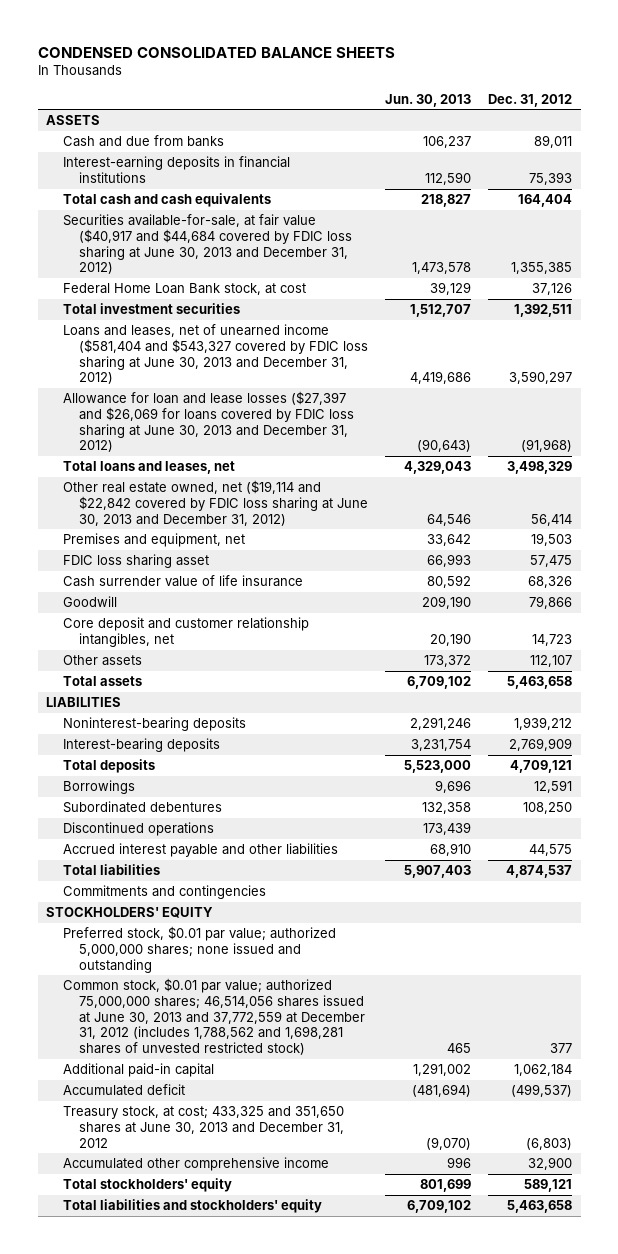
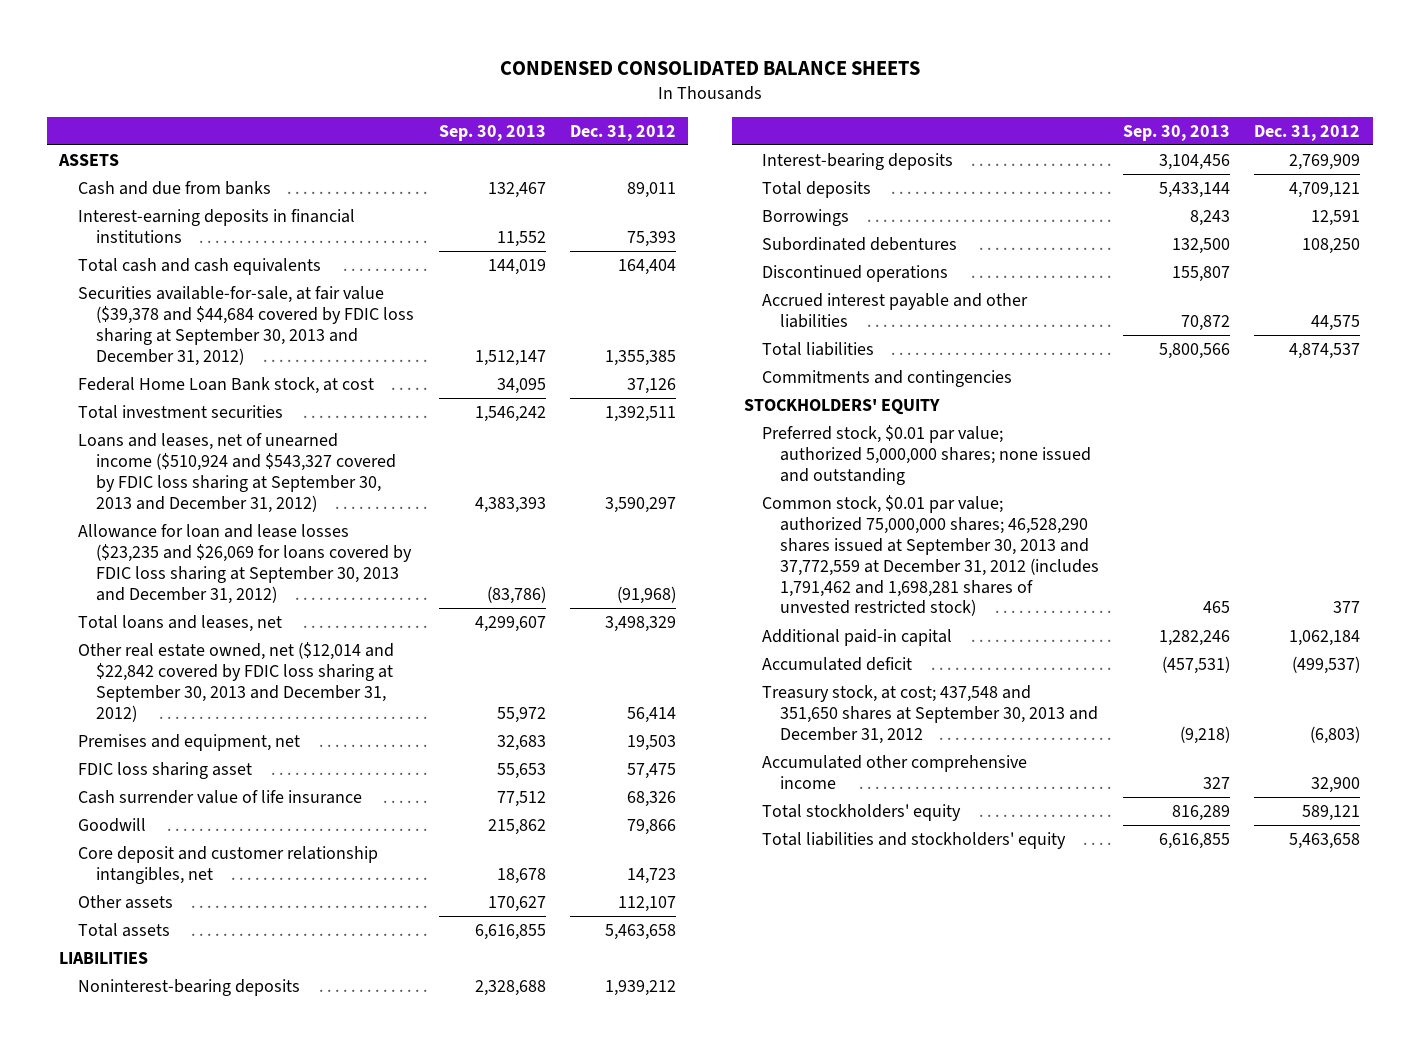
- | Jun. 30, 2013 | Dec. 31, 2012
+ | Sep. 30, 2013 | Dec. 31, 2012
- Securities available-for-sale, at fair value ($40,917 and $44,684 covered by FDIC loss sharing at June 30, 2013 and December 31, 2012) | 1,473,578 | 1,355,385
+ Securities available-for-sale, at fair value ($39,378 and $44,684 covered by FDIC loss sharing at September 30, 2013 and December 31, 2012) | 1,512,147 | 1,355,385
- Loans and leases, net of unearned income ($581,404 and $543,327 covered by FDIC loss sharing at June 30, 2013 and December 31, 2012) | 4,419,686 | 3,590,297
- Allowance for loan and lease losses ($27,397 and $26,069 for loans covered by FDIC loss sharing at June 30, 2013 and December 31, 2012) | (90,643) | (91,968)
+ Loans and leases, net of unearned income ($510,924 and $543,327 covered by FDIC loss sharing at September 30, 2013 and December 31, 2012) | 4,383,393 | 3,590,297
+ Allowance for loan and lease losses ($23,235 and $26,069 for loans covered by FDIC loss sharing at September 30, 2013 and December 31, 2012) | (83,786) | (91,968)
- Other real estate owned, net ($19,114 and $22,842 covered by FDIC loss sharing at June 30, 2013 and December 31, 2012) | 64,546 | 56,414
+ Other real estate owned, net ($12,014 and $22,842 covered by FDIC loss sharing at September 30, 2013 and December 31, 2012) | 55,972 | 56,414
- Common stock, $0.01 par value; authorized 75,000,000 shares; 46,514,056 shares issued at June 30, 2013 and 37,772,559 at December 31, 2012 (includes 1,788,562 and 1,698,281 shares of unvested restricted stock) | 465 | 377
+ Common stock, $0.01 par value; authorized 75,000,000 shares; 46,528,290 shares issued at September 30, 2013 and 37,772,559 at December 31, 2012 (includes 1,791,462 and 1,698,281 shares of unvested restricted stock) | 465 | 377
- Treasury stock, at cost; 433,325 and 351,650 shares at June 30, 2013 and December 31, 2012 | (9,070) | (6,803)
+ Treasury stock, at cost; 437,548 and 351,650 shares at September 30, 2013 and December 31, 2012 | (9,218) | (6,803)

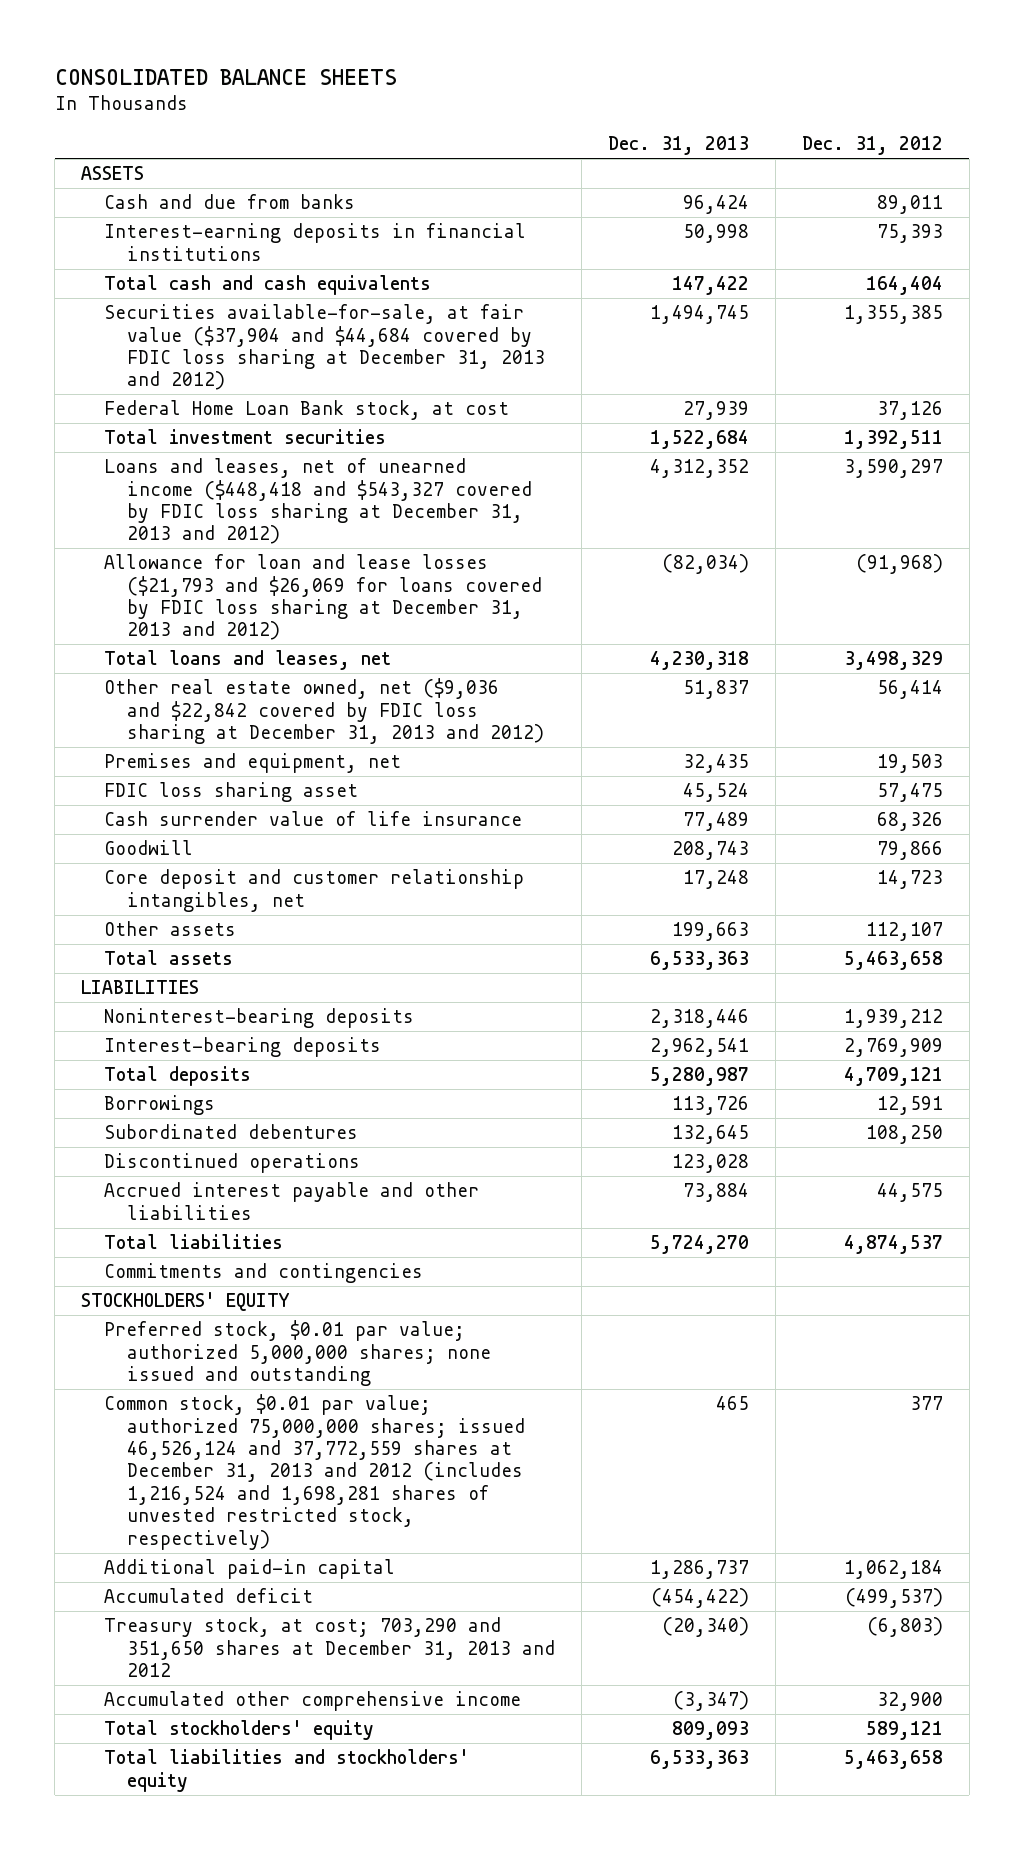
- CONDENSED CONSOLIDATED BALANCE SHEETS
+ CONSOLIDATED BALANCE SHEETS
- | Sep. 30, 2013 | Dec. 31, 2012
+ | Dec. 31, 2013 | Dec. 31, 2012
- Securities available-for-sale, at fair value ($39,378 and $44,684 covered by FDIC loss sharing at September 30, 2013 and December 31, 2012) | 1,512,147 | 1,355,385
+ Securities available-for-sale, at fair value ($37,904 and $44,684 covered by FDIC loss sharing at December 31, 2013 and 2012) | 1,494,745 | 1,355,385
- Loans and leases, net of unearned income ($510,924 and $543,327 covered by FDIC loss sharing at September 30, 2013 and December 31, 2012) | 4,383,393 | 3,590,297
- Allowance for loan and lease losses ($23,235 and $26,069 for loans covered by FDIC loss sharing at September 30, 2013 and December 31, 2012) | (83,786) | (91,968)
+ Loans and leases, net of unearned income ($448,418 and $543,327 covered by FDIC loss sharing at December 31, 2013 and 2012) | 4,312,352 | 3,590,297
+ Allowance for loan and lease losses ($21,793 and $26,069 for loans covered by FDIC loss sharing at December 31, 2013 and 2012) | (82,034) | (91,968)
- Other real estate owned, net ($12,014 and $22,842 covered by FDIC loss sharing at September 30, 2013 and December 31, 2012) | 55,972 | 56,414
+ Other real estate owned, net ($9,036 and $22,842 covered by FDIC loss sharing at December 31, 2013 and 2012) | 51,837 | 56,414
- Common stock, $0.01 par value; authorized 75,000,000 shares; 46,528,290 shares issued at September 30, 2013 and 37,772,559 at December 31, 2012 (includes 1,791,462 and 1,698,281 shares of unvested restricted stock) | 465 | 377
+ Common stock, $0.01 par value; authorized 75,000,000 shares; issued 46,526,124 and 37,772,559 shares at December 31, 2013 and 2012 (includes 1,216,524 and 1,698,281 shares of unvested restricted stock, respectively) | 465 | 377
- Treasury stock, at cost; 437,548 and 351,650 shares at September 30, 2013 and December 31, 2012 | (9,218) | (6,803)
+ Treasury stock, at cost; 703,290 and 351,650 shares at December 31, 2013 and 2012 | (20,340) | (6,803)

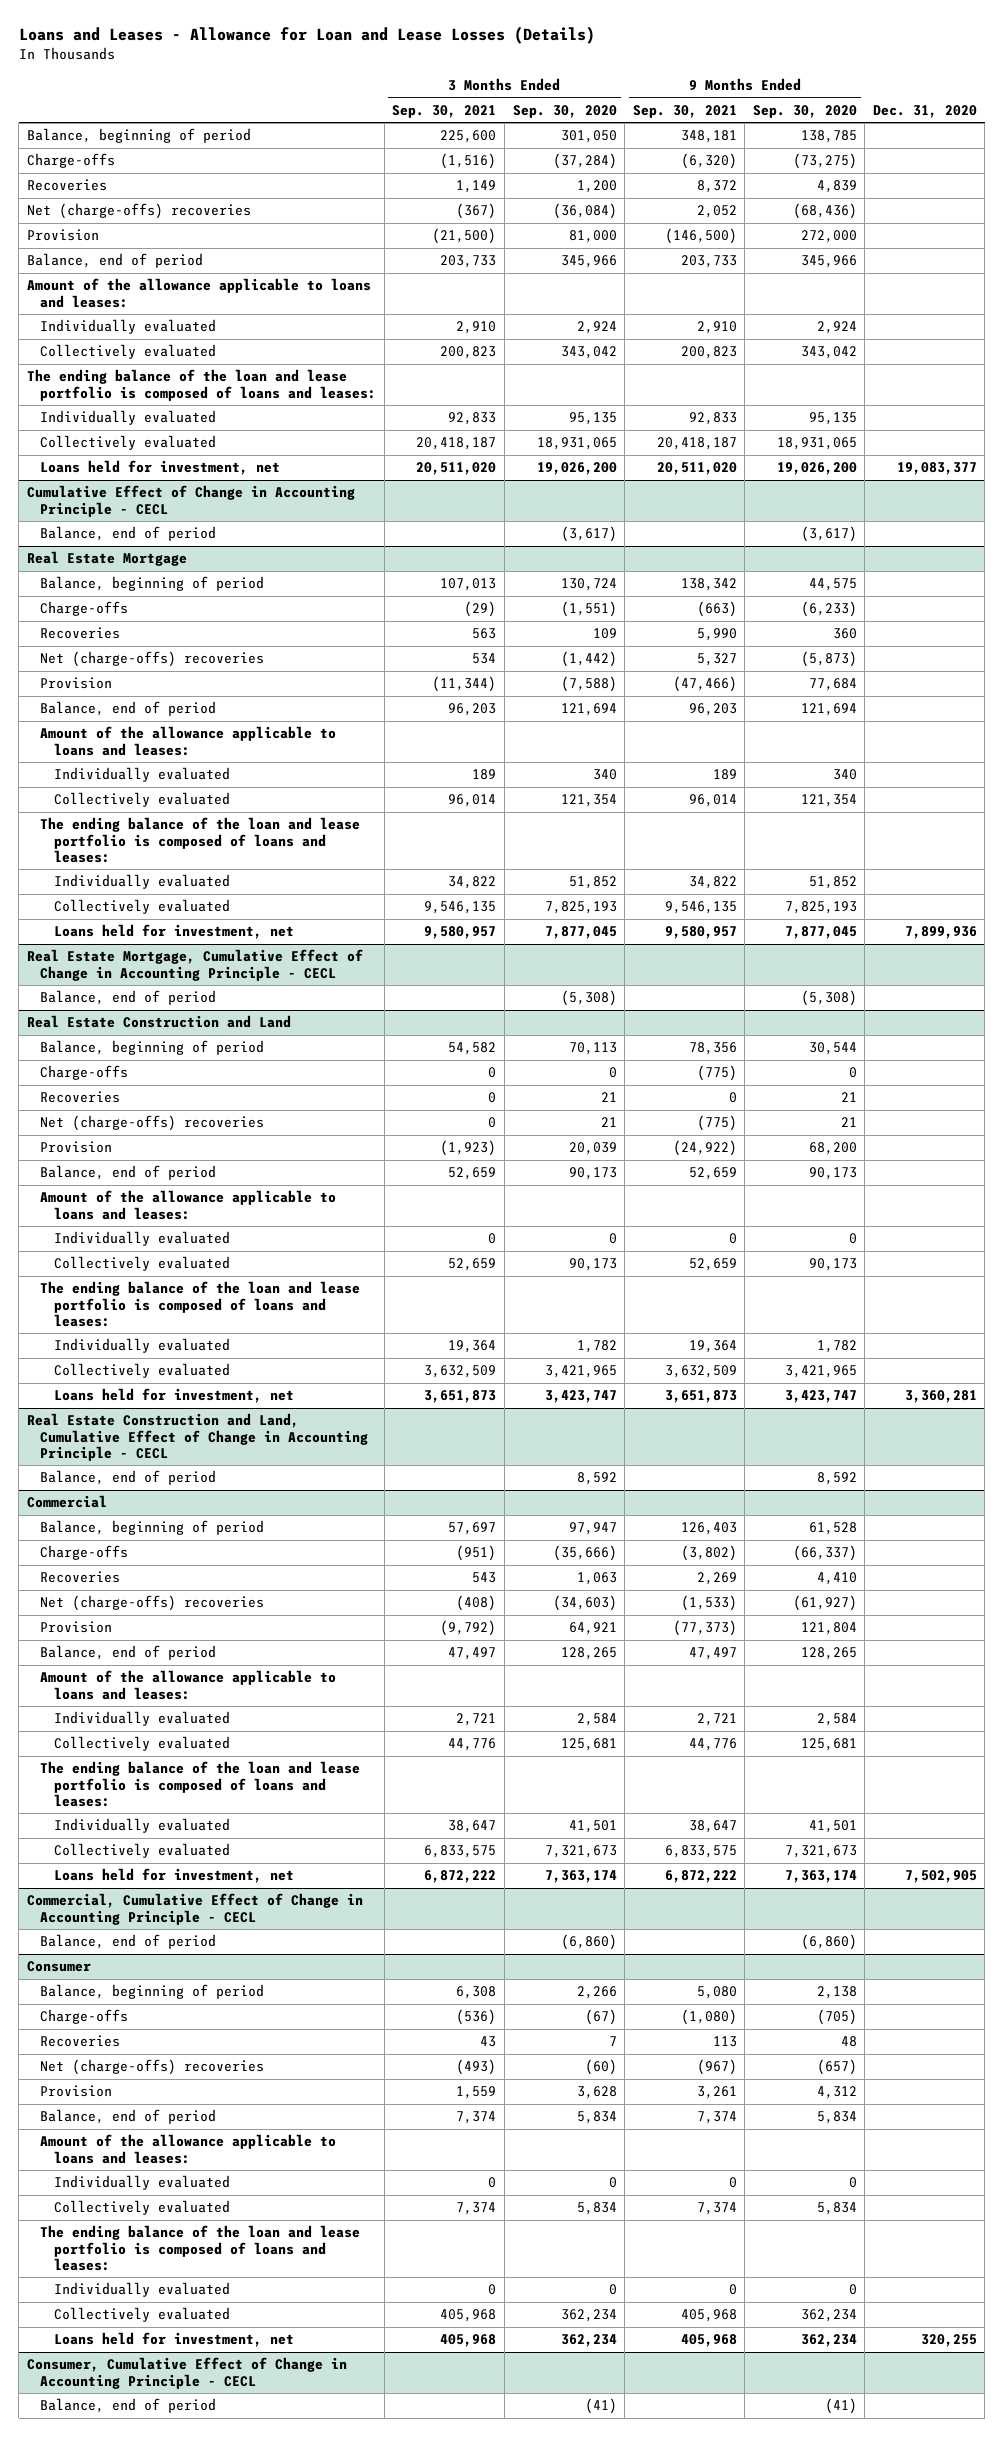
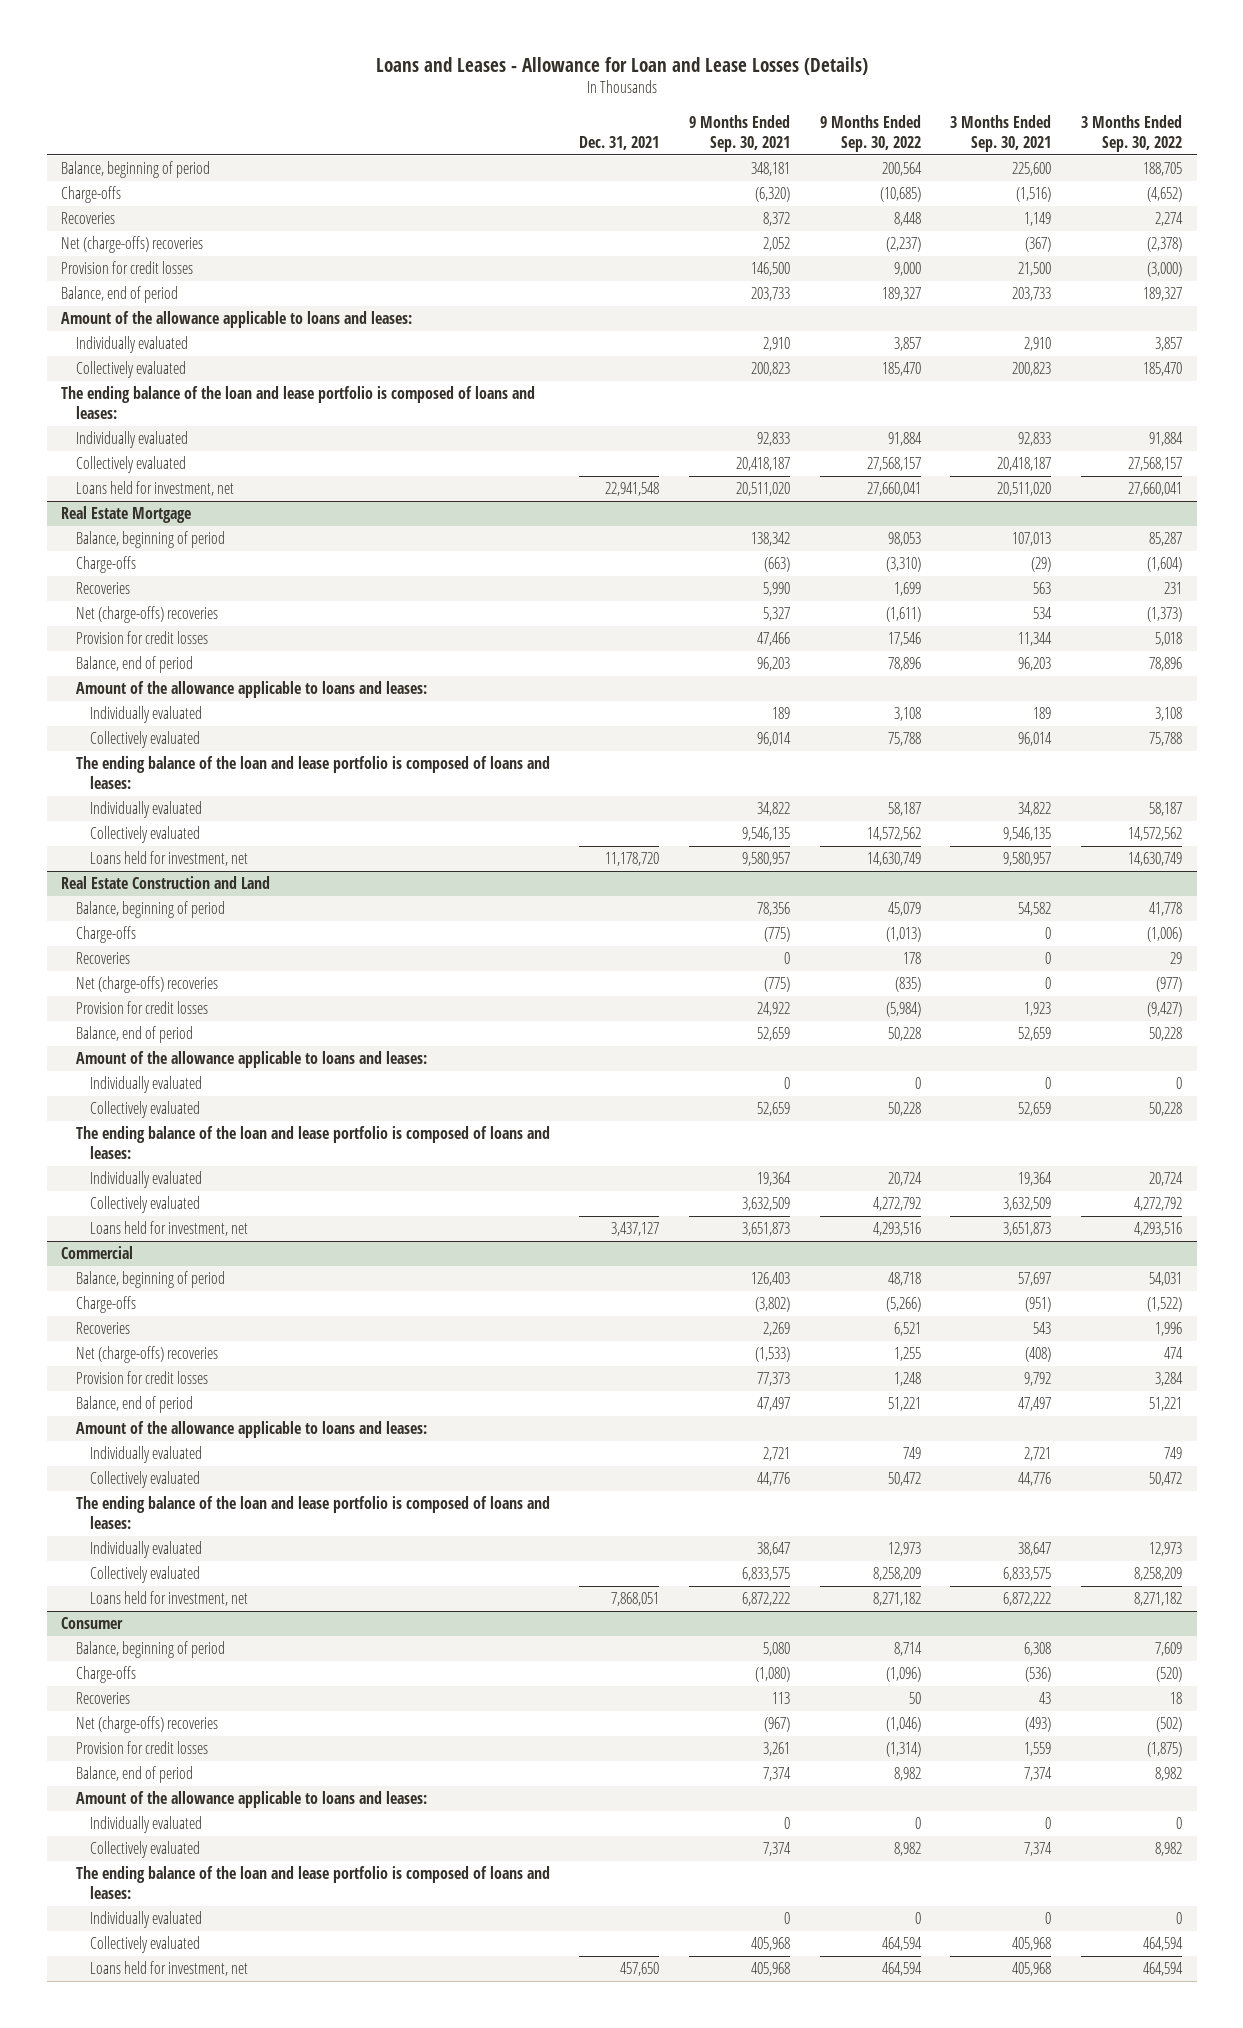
- | 3 Months Ended Sep. 30, 2021 | 3 Months Ended Sep. 30, 2020 | 9 Months Ended Sep. 30, 2021 | 9 Months Ended Sep. 30, 2020 | Dec. 31, 2020
+ | Dec. 31, 2021 | 9 Months Ended Sep. 30, 2021 | 9 Months Ended Sep. 30, 2022 | 3 Months Ended Sep. 30, 2021 | 3 Months Ended Sep. 30, 2022
- Provision | (21,500) | 81,000 | (146,500) | 272,000 |
+ Provision for credit losses | | 146,500 | 9,000 | 21,500 | (3,000)
- Cumulative Effect of Change in Accounting Principle - CECL
- Balance, end of period | | (3,617) | | (3,617) |
@ Real Estate Mortgage
- Provision | (11,344) | (7,588) | (47,466) | 77,684 |
+ Provision for credit losses | | 47,466 | 17,546 | 11,344 | 5,018
- Real Estate Mortgage, Cumulative Effect of Change in Accounting Principle - CECL
- Balance, end of period | | (5,308) | | (5,308) |
@ Real Estate Construction and Land
- Provision | (1,923) | 20,039 | (24,922) | 68,200 |
+ Provision for credit losses | | 24,922 | (5,984) | 1,923 | (9,427)
- Real Estate Construction and Land, Cumulative Effect of Change in Accounting Principle - CECL
- Balance, end of period | | 8,592 | | 8,592 |
@ Commercial
- Provision | (9,792) | 64,921 | (77,373) | 121,804 |
+ Provision for credit losses | | 77,373 | 1,248 | 9,792 | 3,284
- Commercial, Cumulative Effect of Change in Accounting Principle - CECL
- Balance, end of period | | (6,860) | | (6,860) |
@ Consumer
- Provision | 1,559 | 3,628 | 3,261 | 4,312 |
+ Provision for credit losses | | 3,261 | (1,314) | 1,559 | (1,875)
- Consumer, Cumulative Effect of Change in Accounting Principle - CECL
- Balance, end of period | | (41) | | (41) |

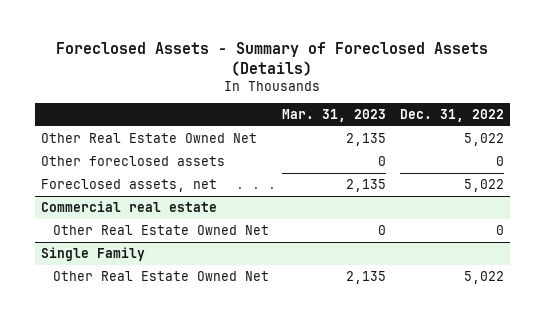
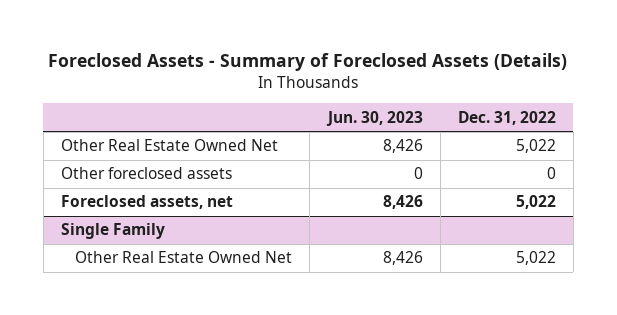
- | Mar. 31, 2023 | Dec. 31, 2022
+ | Jun. 30, 2023 | Dec. 31, 2022
- Commercial real estate
- Other Real Estate Owned Net | 0 | 0

